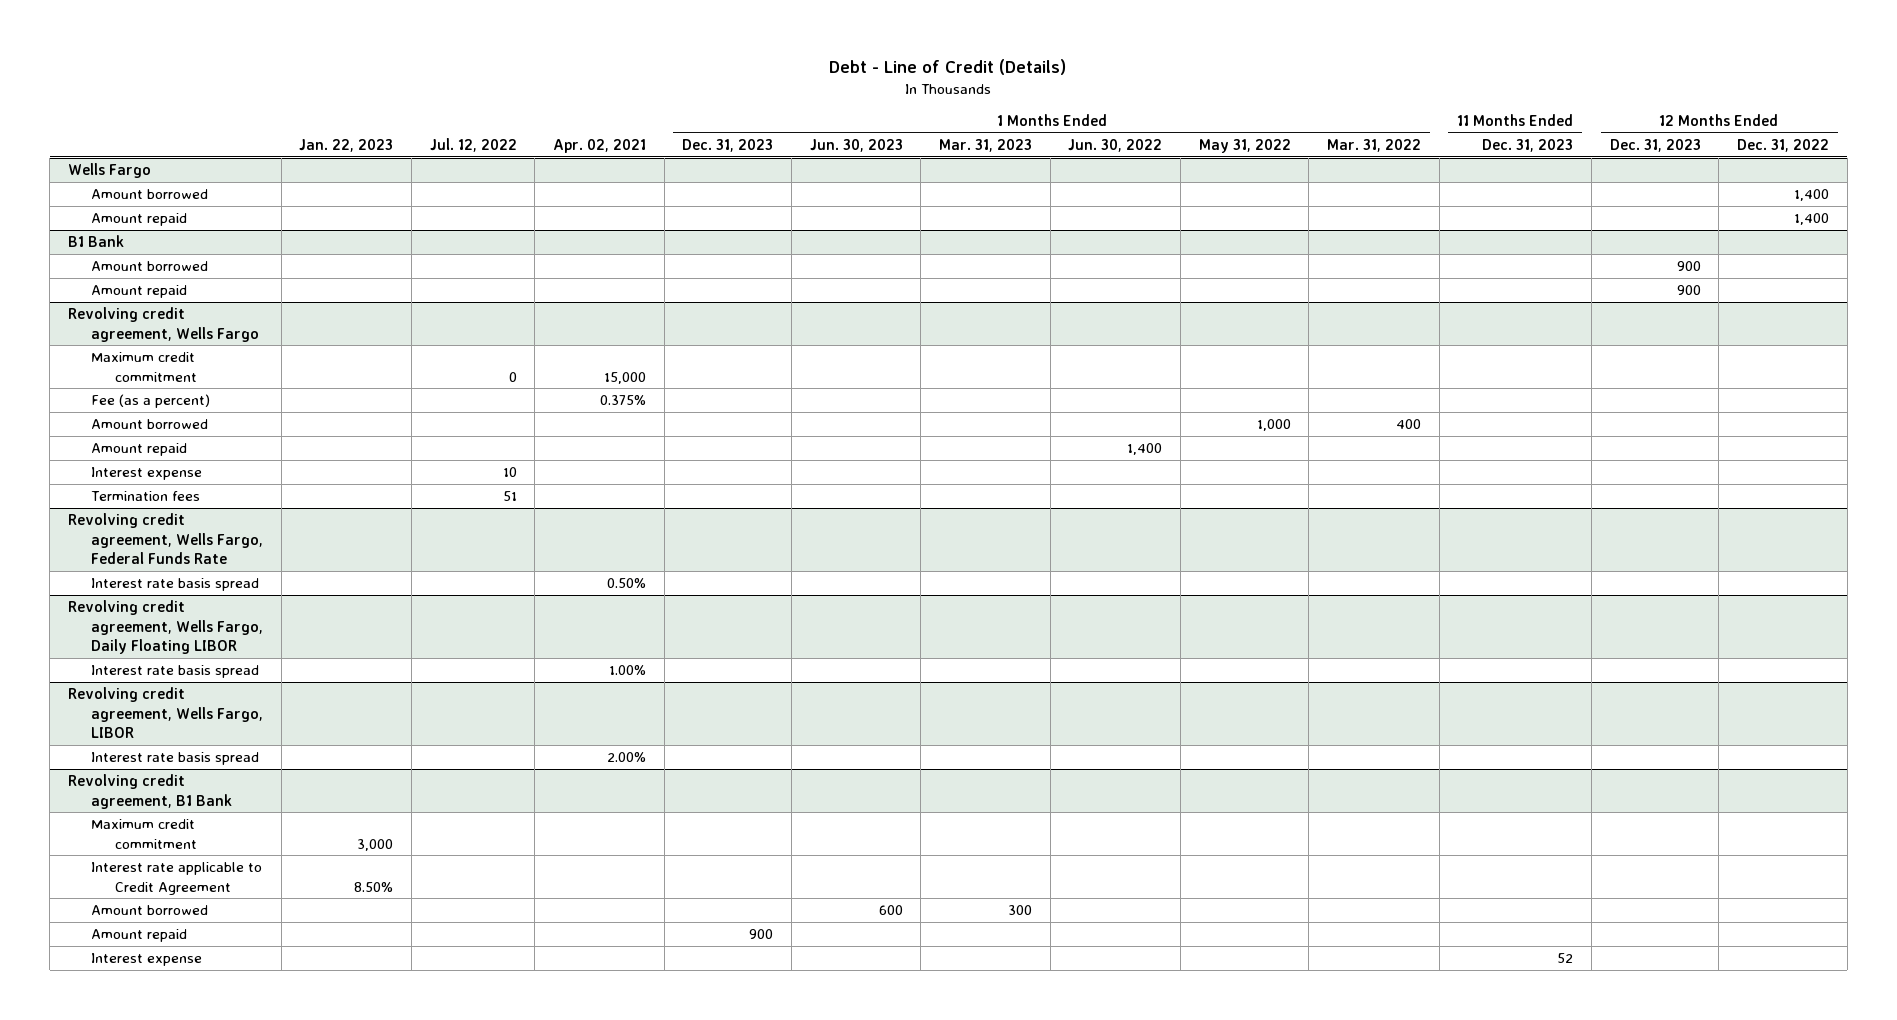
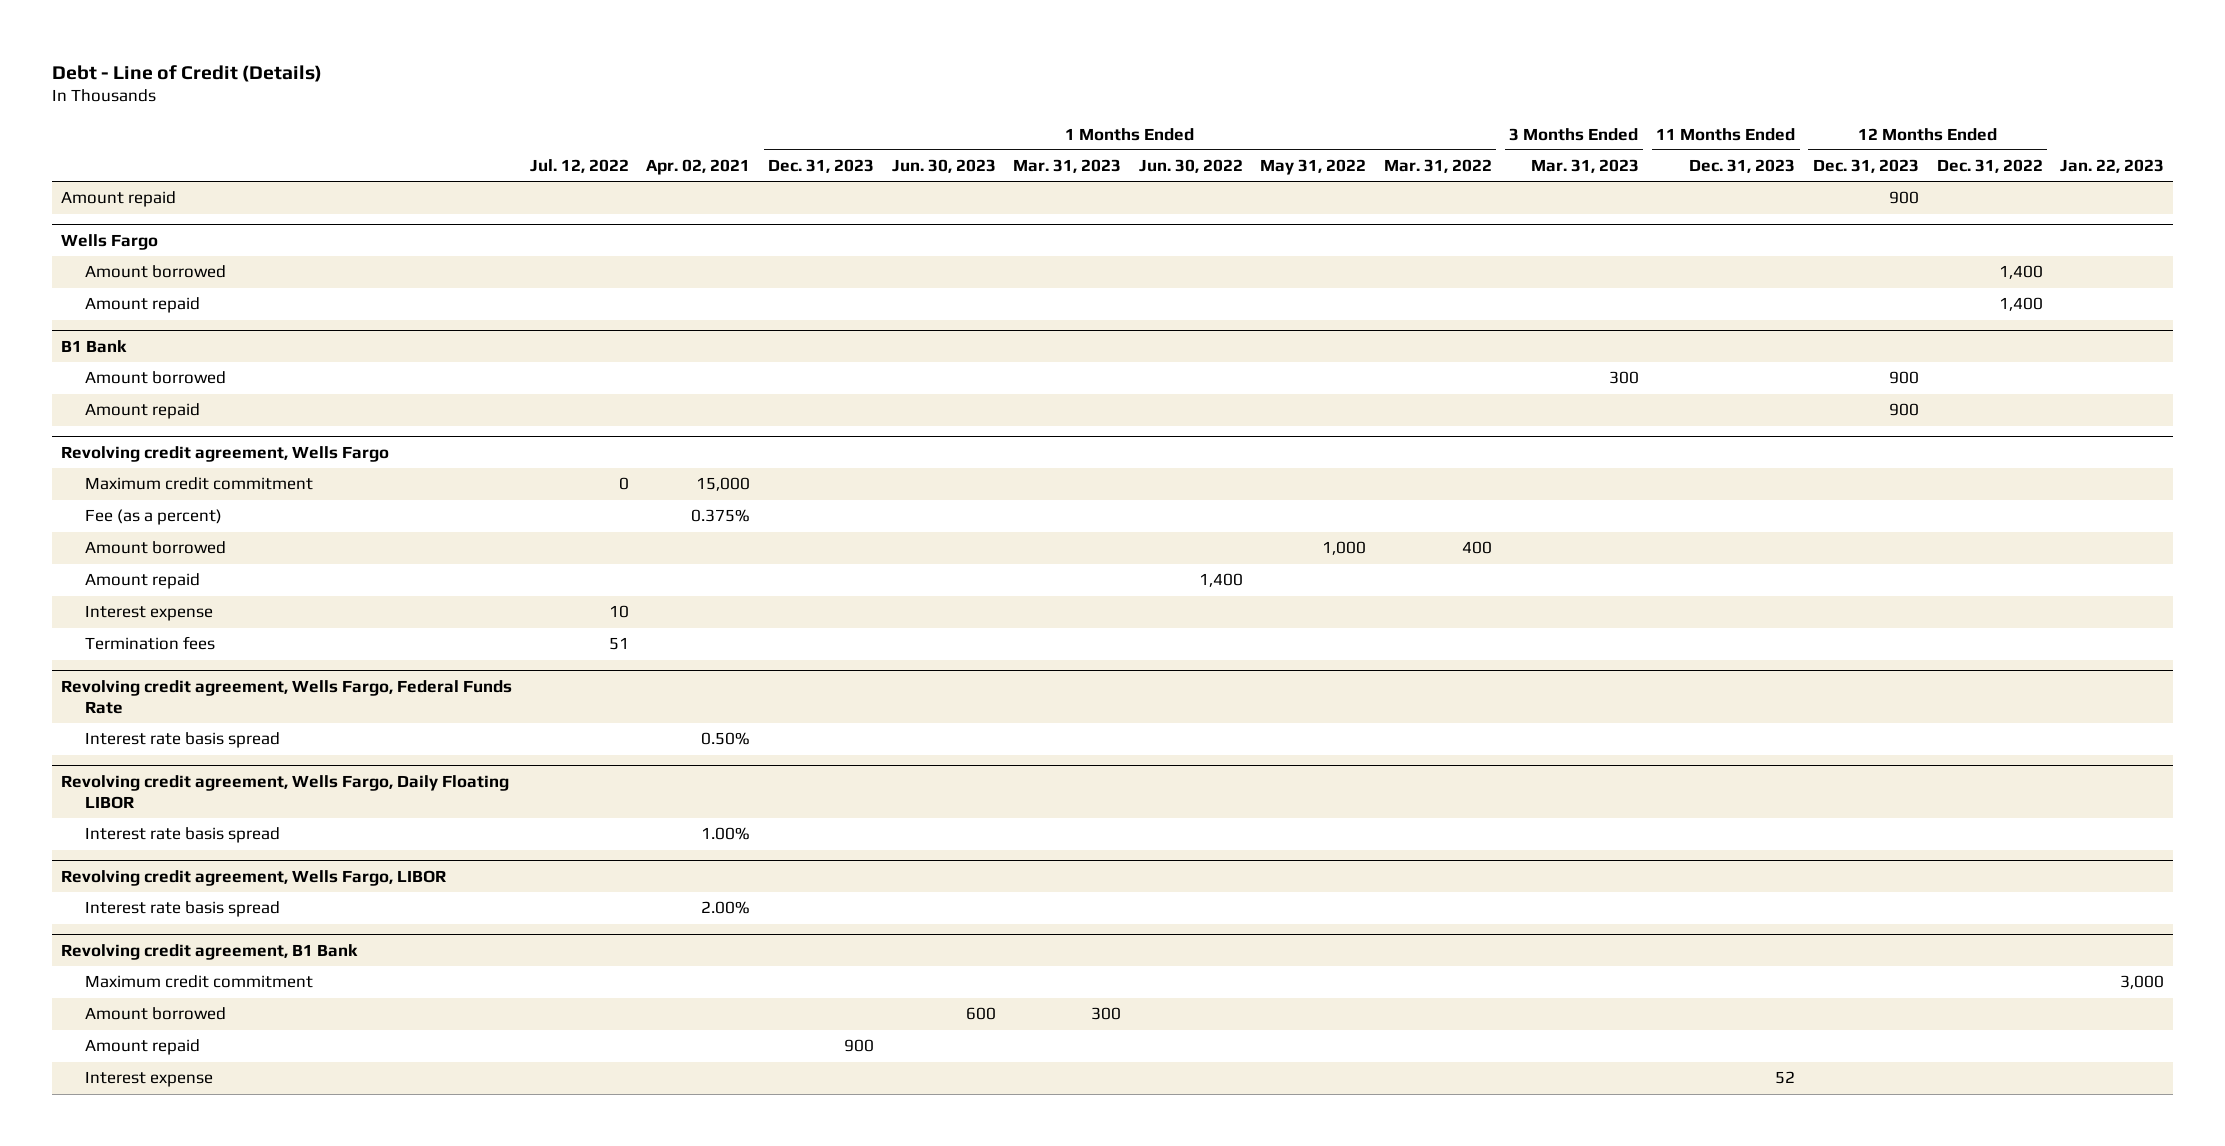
- | Jan. 22, 2023 | Jul. 12, 2022 | Apr. 02, 2021 | 1 Months Ended Dec. 31, 2023 | 1 Months Ended Jun. 30, 2023 | 1 Months Ended Mar. 31, 2023 | 1 Months Ended Jun. 30, 2022 | 1 Months Ended May 31, 2022 | 1 Months Ended Mar. 31, 2022 | 11 Months Ended Dec. 31, 2023 | 12 Months Ended Dec. 31, 2023 | 12 Months Ended Dec. 31, 2022
+ | Jul. 12, 2022 | Apr. 02, 2021 | 1 Months Ended Dec. 31, 2023 | 1 Months Ended Jun. 30, 2023 | 1 Months Ended Mar. 31, 2023 | 1 Months Ended Jun. 30, 2022 | 1 Months Ended May 31, 2022 | 1 Months Ended Mar. 31, 2022 | 3 Months Ended Mar. 31, 2023 | 11 Months Ended Dec. 31, 2023 | 12 Months Ended Dec. 31, 2023 | 12 Months Ended Dec. 31, 2022 | Jan. 22, 2023
+ Amount repaid | | | | | | | | | | | 900 | |
@ Revolving credit agreement, B1 Bank
- Interest rate applicable to Credit Agreement | 8.50% | | | | | | | | | | |

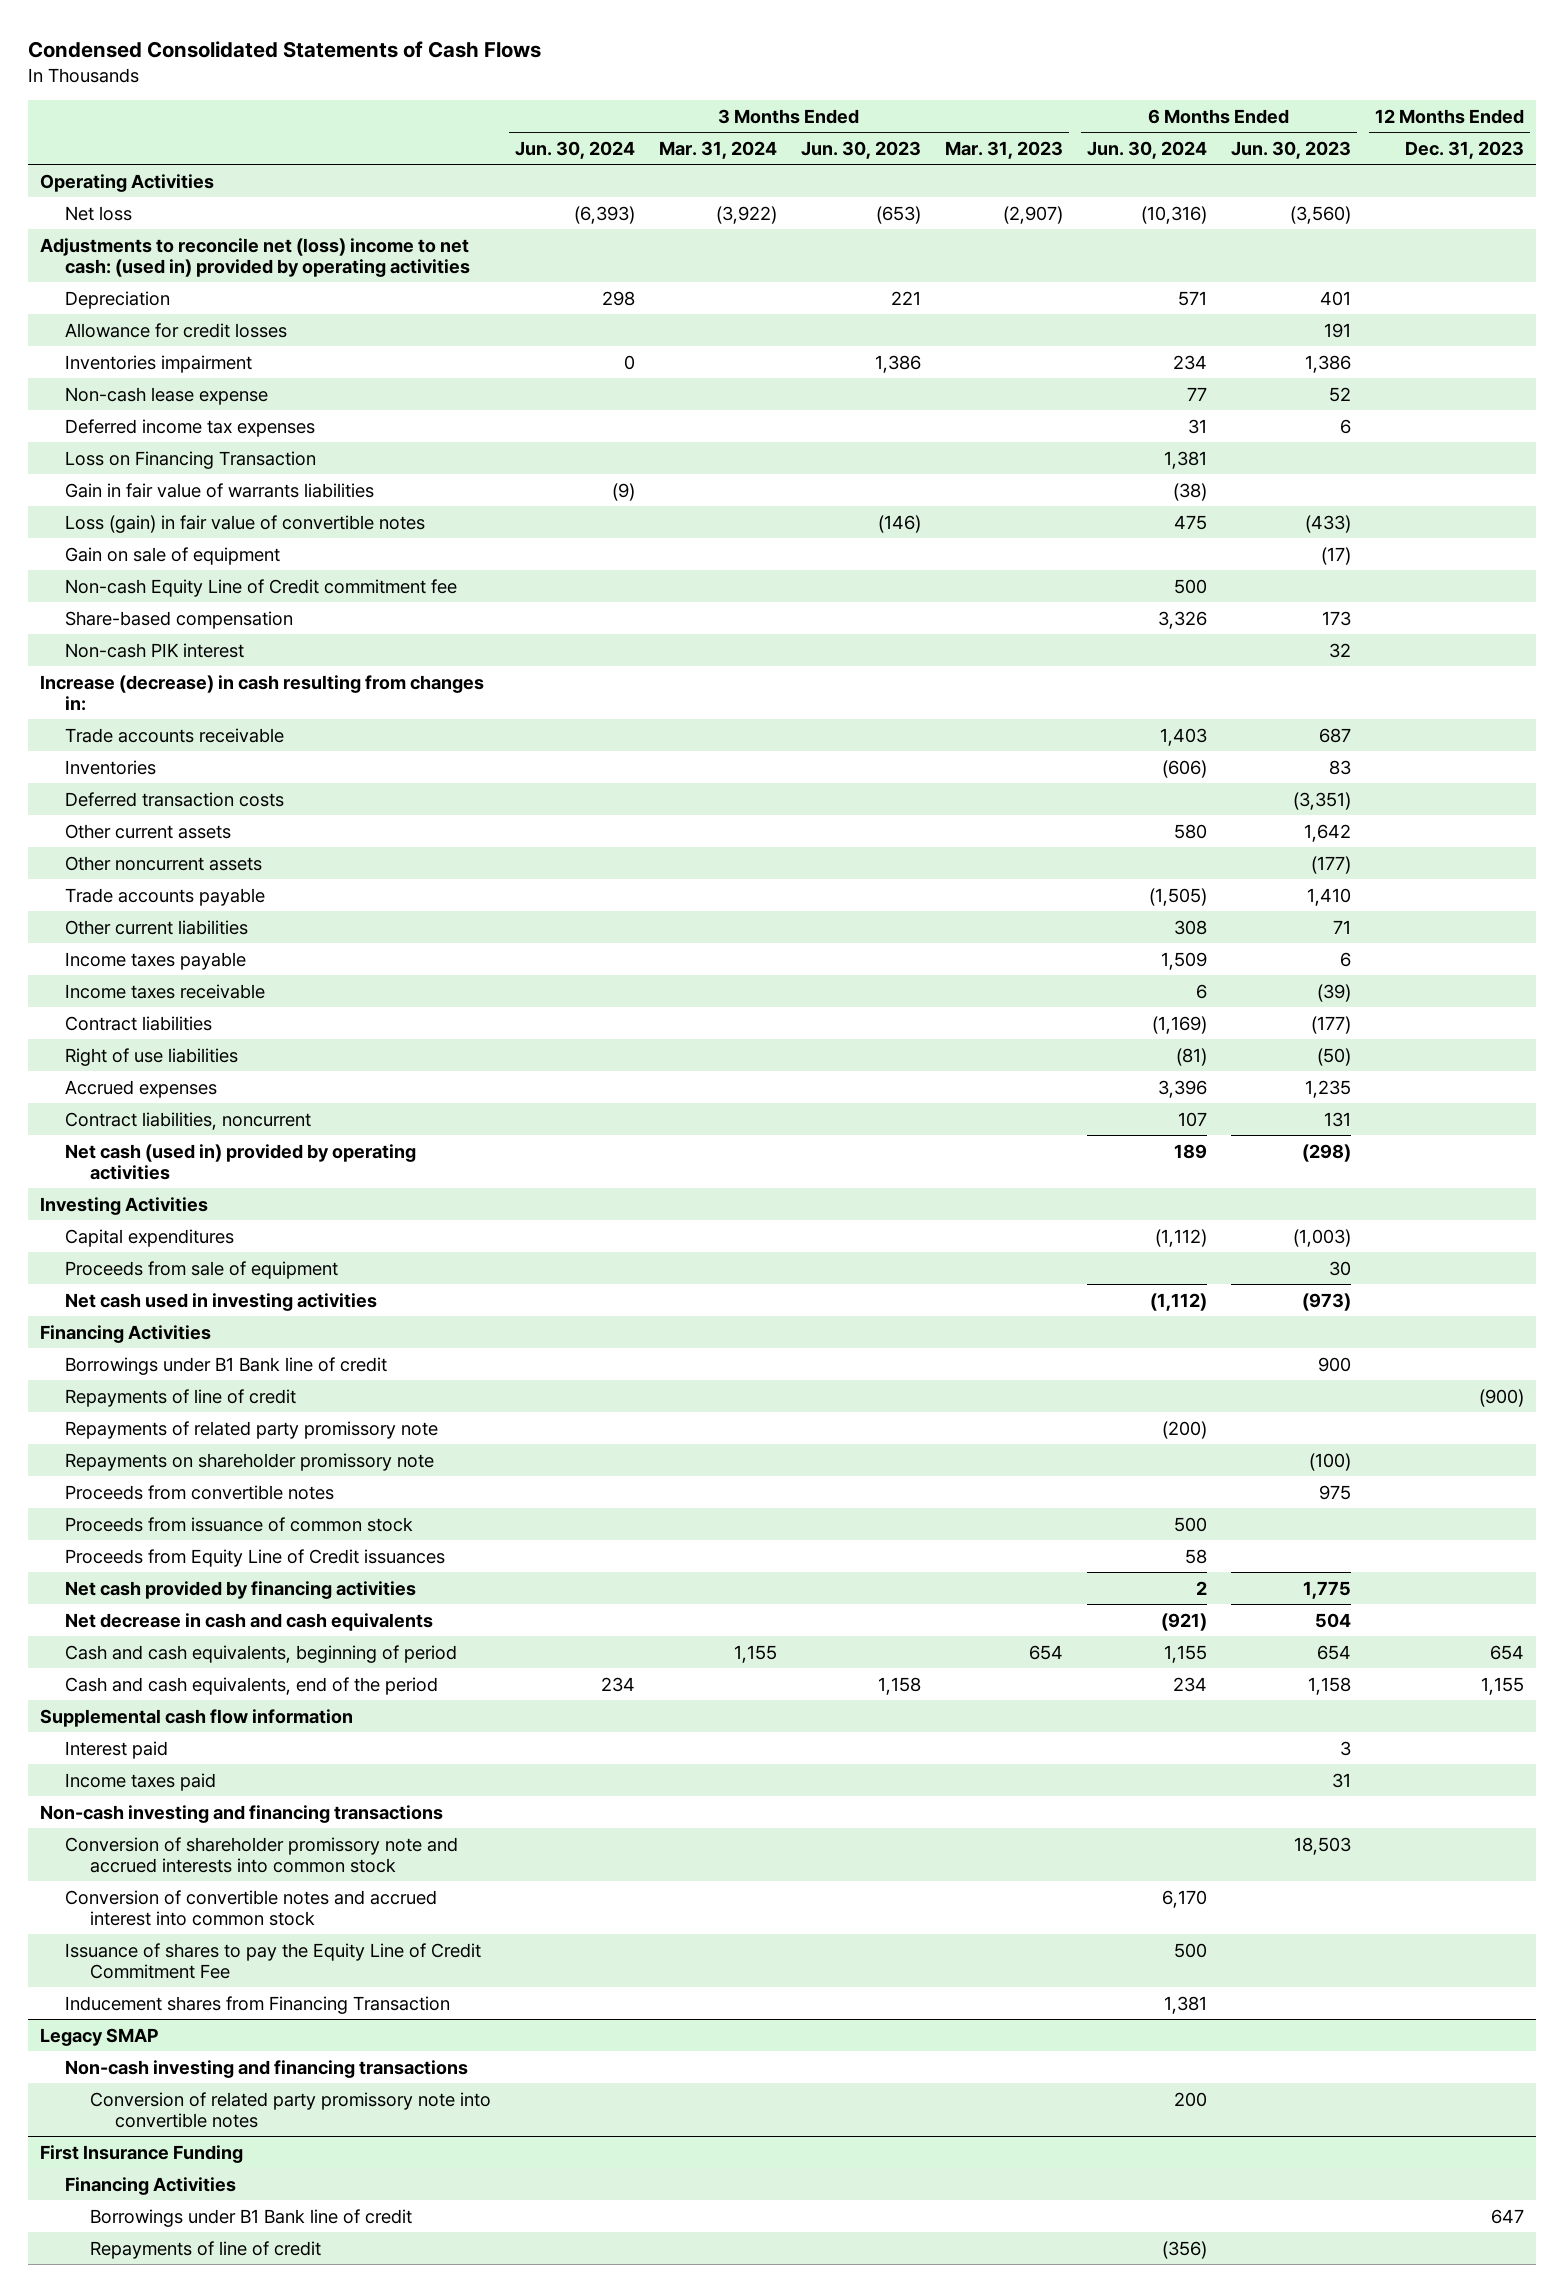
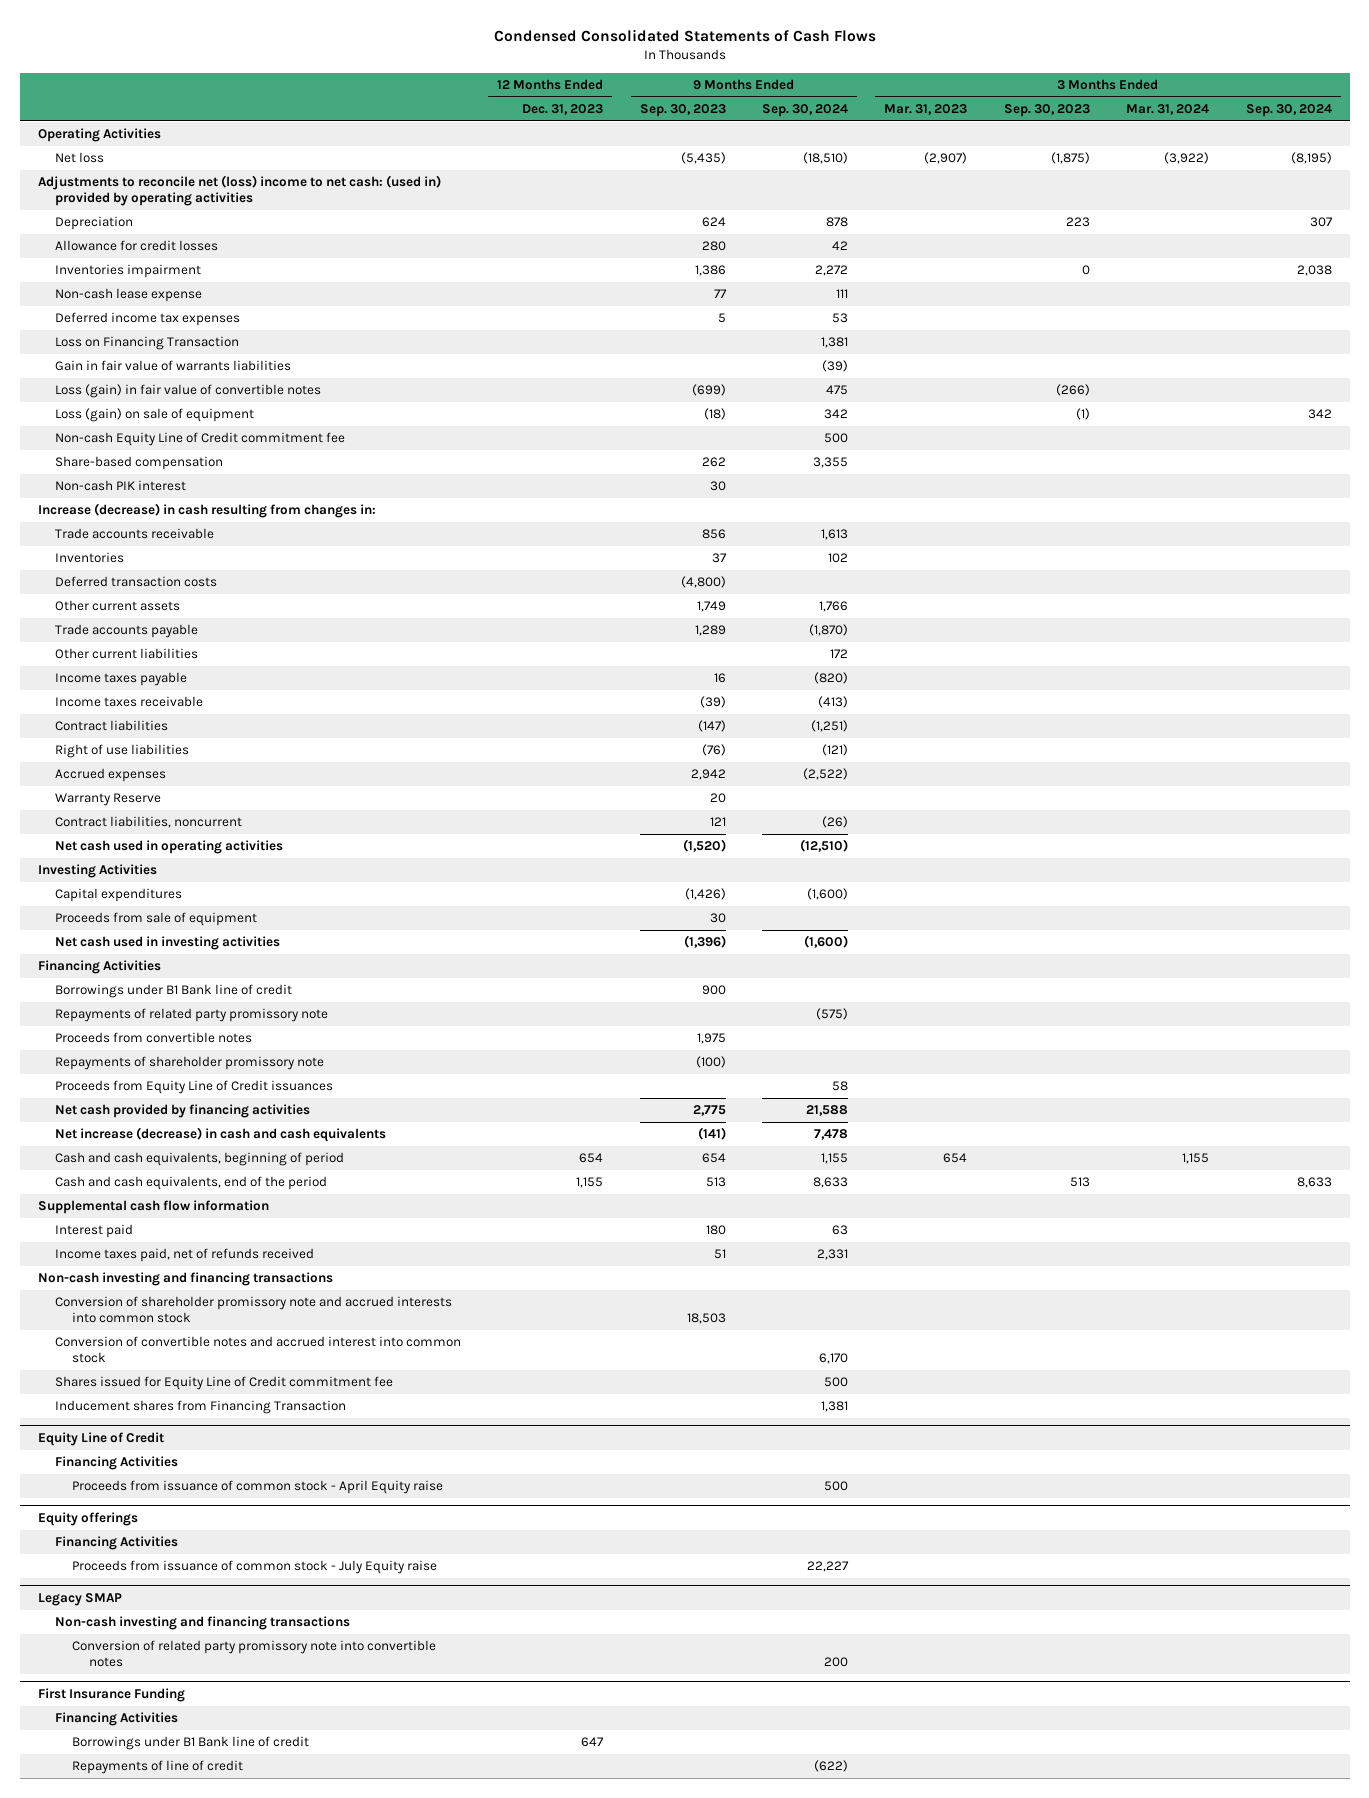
- | 3 Months Ended Jun. 30, 2024 | 3 Months Ended Mar. 31, 2024 | 3 Months Ended Jun. 30, 2023 | 3 Months Ended Mar. 31, 2023 | 6 Months Ended Jun. 30, 2024 | 6 Months Ended Jun. 30, 2023 | 12 Months Ended Dec. 31, 2023
+ | 12 Months Ended Dec. 31, 2023 | 9 Months Ended Sep. 30, 2023 | 9 Months Ended Sep. 30, 2024 | 3 Months Ended Mar. 31, 2023 | 3 Months Ended Sep. 30, 2023 | 3 Months Ended Mar. 31, 2024 | 3 Months Ended Sep. 30, 2024
- Gain on sale of equipment | | | | | | (17) |
+ Loss (gain) on sale of equipment | | (18) | 342 | | (1) | | 342
- Other noncurrent assets | | | | | | (177) |
+ Warranty Reserve | | 20 | | | | |
- Net cash (used in) provided by operating activities | | | | | 189 | (298) |
+ Net cash used in operating activities | | (1,520) | (12,510) | | | |
- Repayments of line of credit | | | | | | | (900)
- Repayments on shareholder promissory note | | | | | | (100) |
- Proceeds from issuance of common stock | | | | | 500 | |
+ Repayments of shareholder promissory note | | (100) | | | | |
- Net decrease in cash and cash equivalents | | | | | (921) | 504 |
+ Net increase (decrease) in cash and cash equivalents | | (141) | 7,478 | | | |
- Income taxes paid | | | | | | 31 |
+ Income taxes paid, net of refunds received | | 51 | 2,331 | | | |
- Issuance of shares to pay the Equity Line of Credit Commitment Fee | | | | | 500 | |
+ Shares issued for Equity Line of Credit commitment fee | | | 500 | | | |
+ Equity Line of Credit
+ Financing Activities
+ Proceeds from issuance of common stock - April Equity raise | | | 500 | | | |
+ Equity offerings
+ Financing Activities
+ Proceeds from issuance of common stock - July Equity raise | | | 22,227 | | | |

